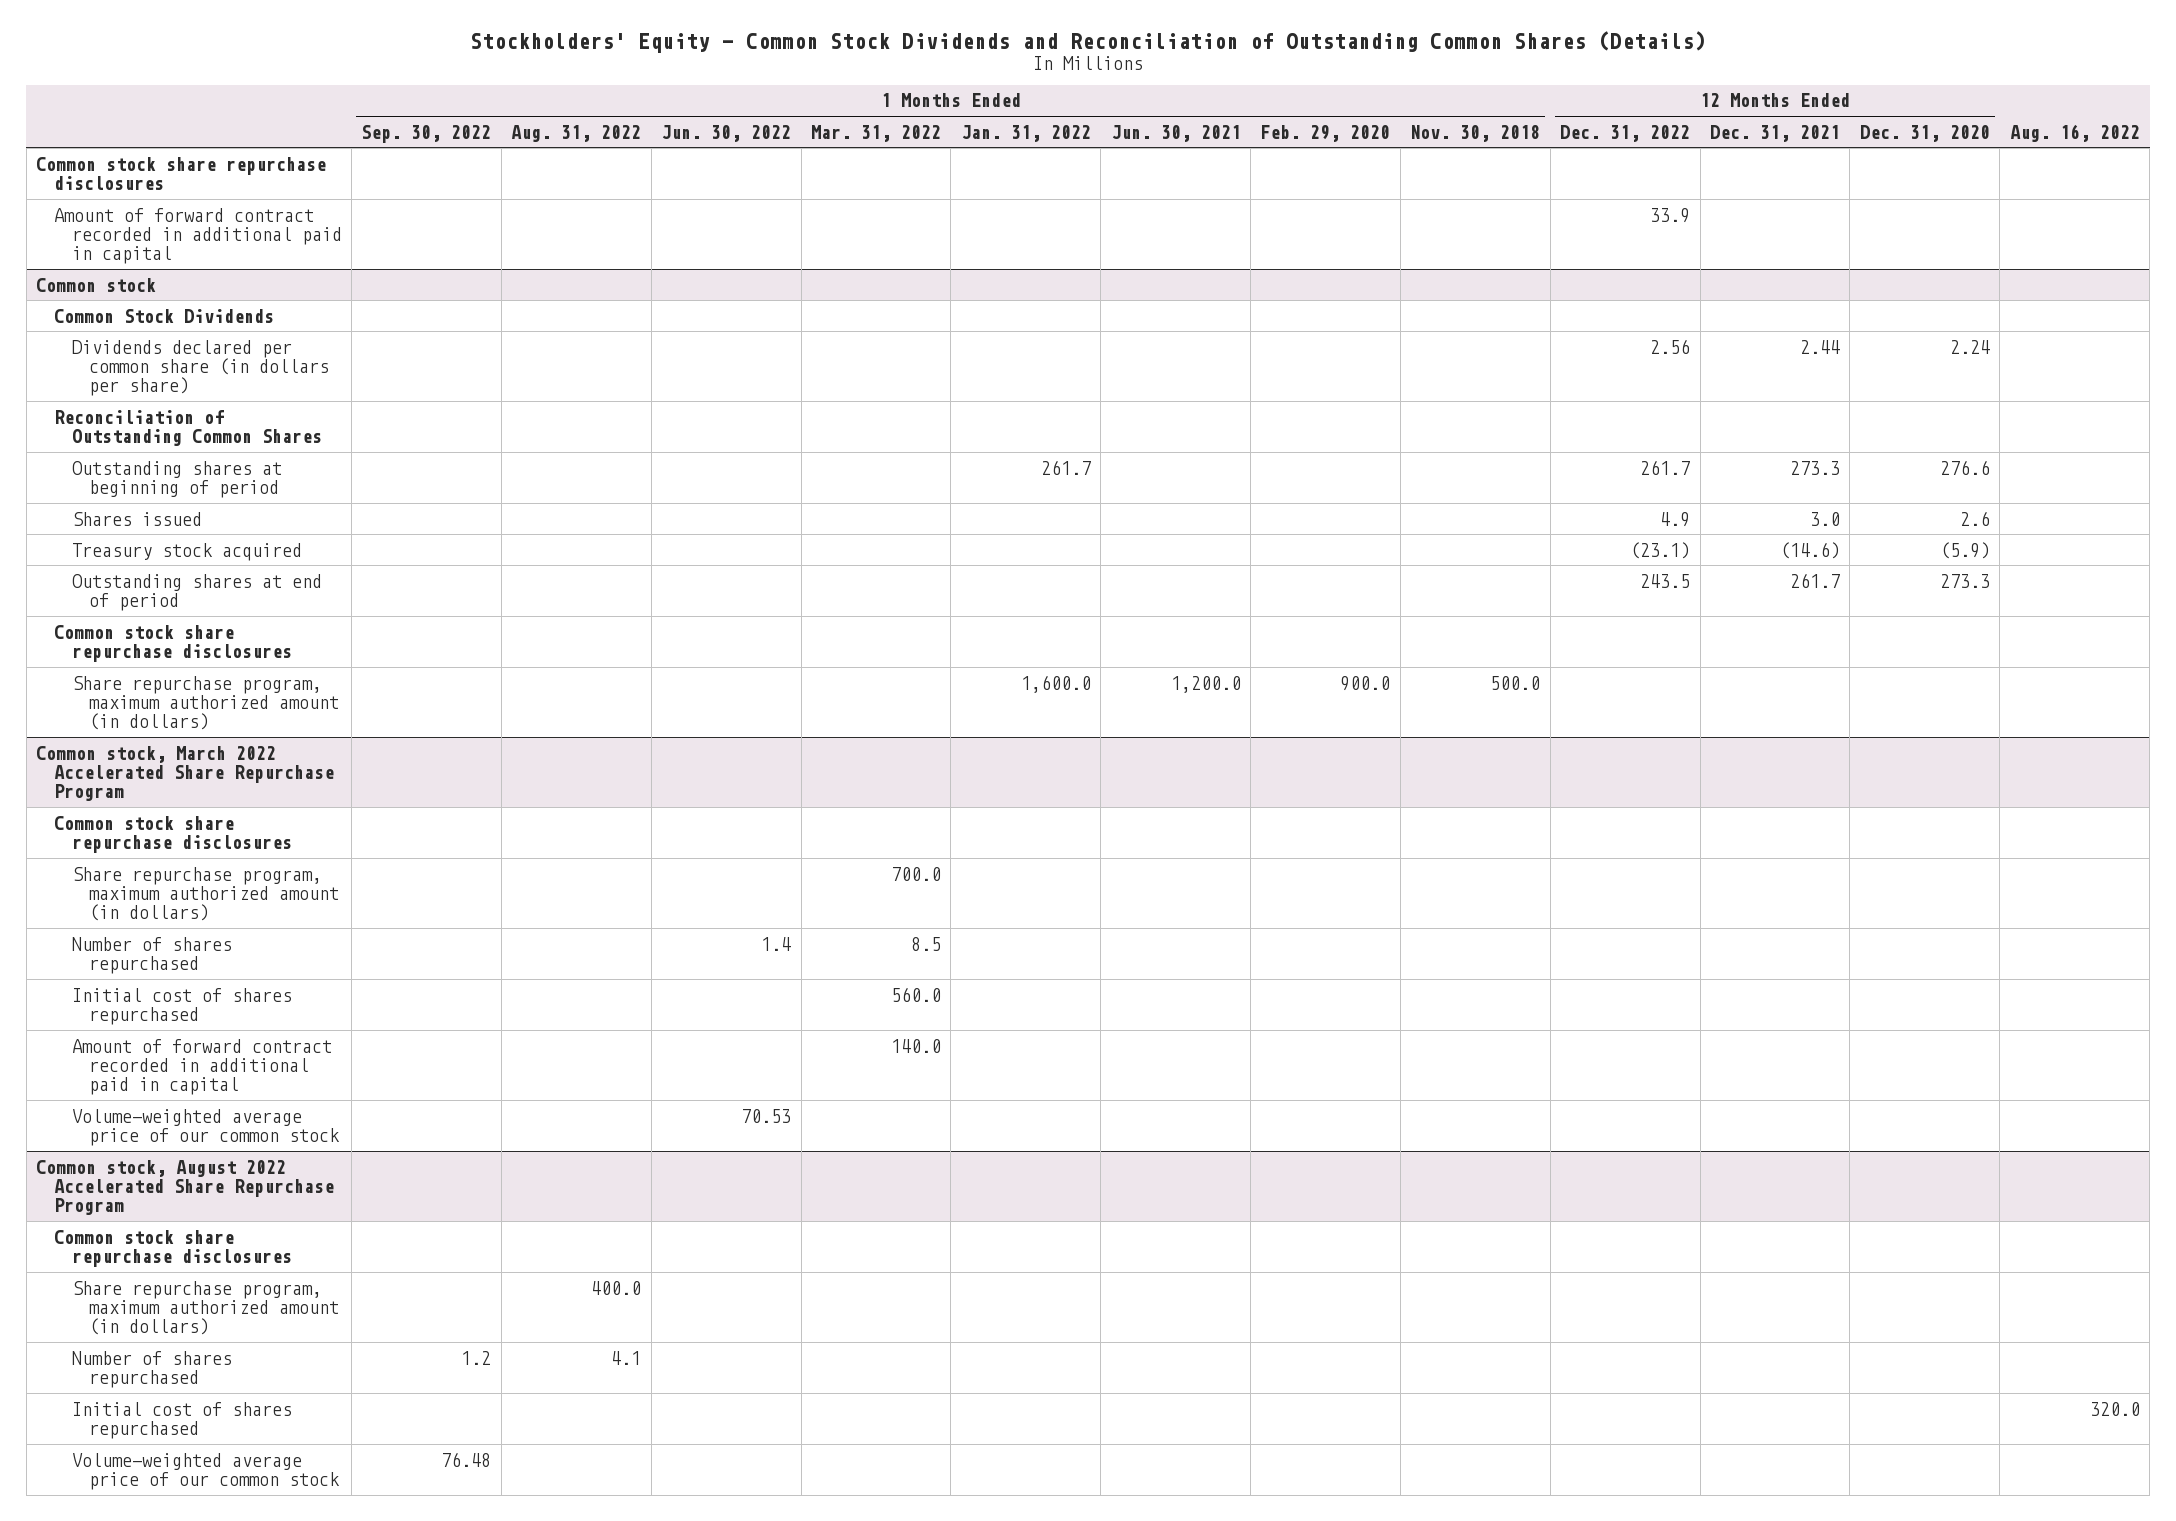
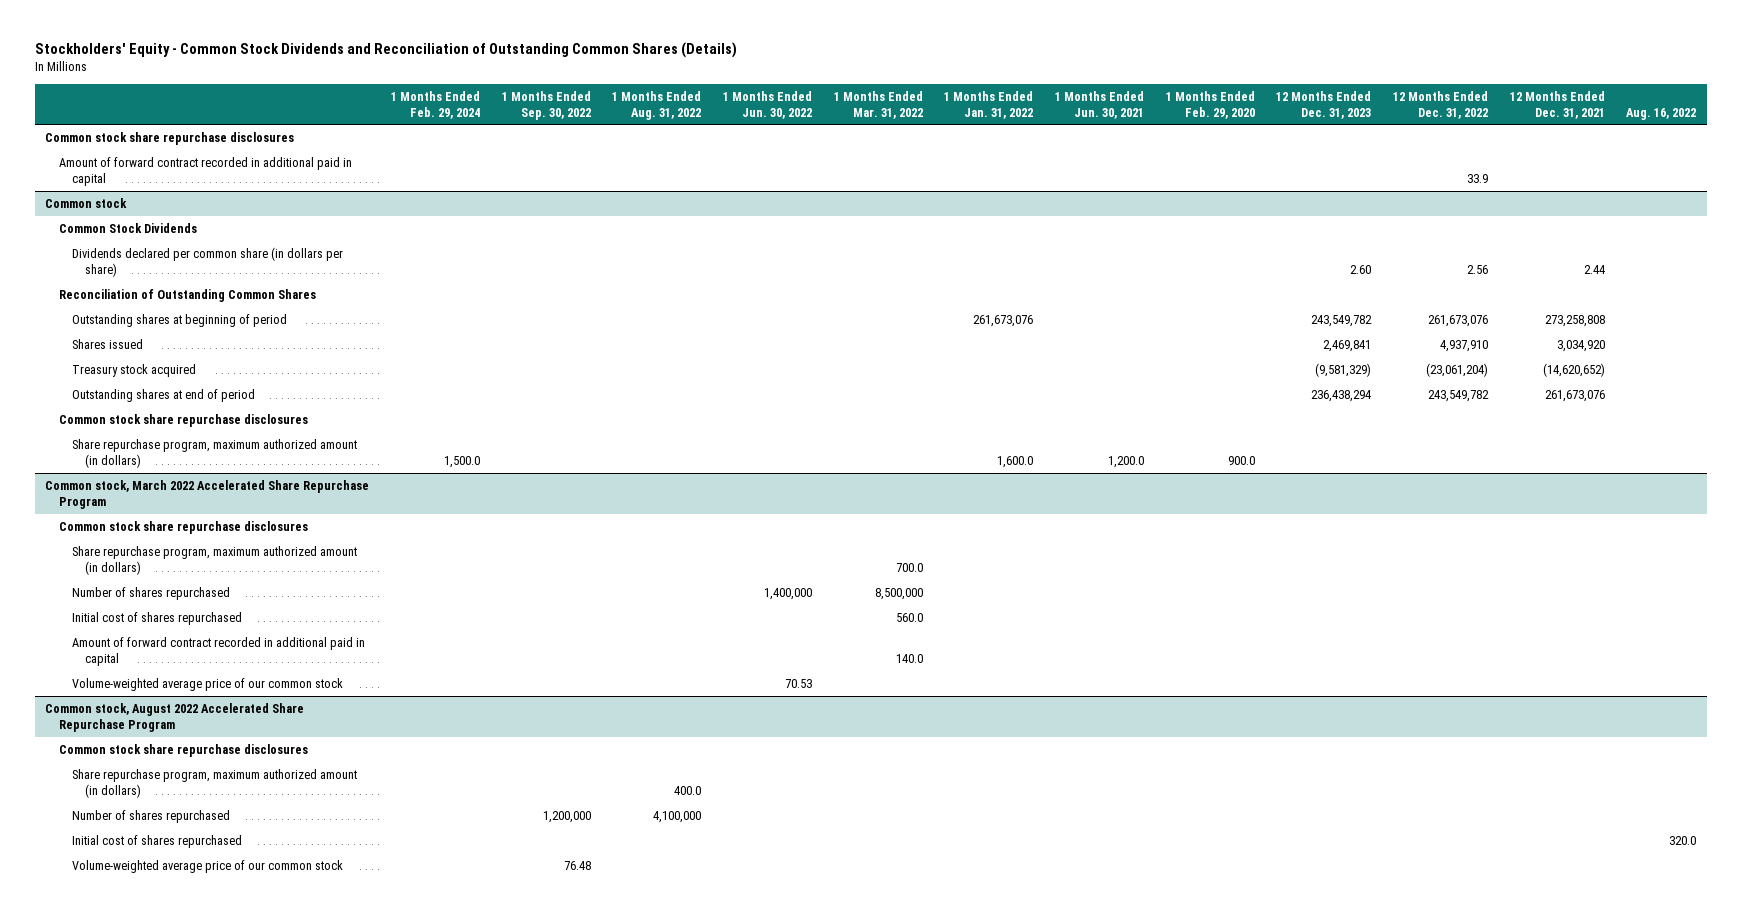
- | 1 Months Ended Sep. 30, 2022 | 1 Months Ended Aug. 31, 2022 | 1 Months Ended Jun. 30, 2022 | 1 Months Ended Mar. 31, 2022 | 1 Months Ended Jan. 31, 2022 | 1 Months Ended Jun. 30, 2021 | 1 Months Ended Feb. 29, 2020 | 1 Months Ended Nov. 30, 2018 | 12 Months Ended Dec. 31, 2022 | 12 Months Ended Dec. 31, 2021 | 12 Months Ended Dec. 31, 2020 | Aug. 16, 2022
+ | 1 Months Ended Feb. 29, 2024 | 1 Months Ended Sep. 30, 2022 | 1 Months Ended Aug. 31, 2022 | 1 Months Ended Jun. 30, 2022 | 1 Months Ended Mar. 31, 2022 | 1 Months Ended Jan. 31, 2022 | 1 Months Ended Jun. 30, 2021 | 1 Months Ended Feb. 29, 2020 | 12 Months Ended Dec. 31, 2023 | 12 Months Ended Dec. 31, 2022 | 12 Months Ended Dec. 31, 2021 | Aug. 16, 2022
@ Common stock
- Outstanding shares at beginning of period | | | | | 261.7 | | | | 261.7 | 273.3 | 276.6 |
- Shares issued | | | | | | | | | 4.9 | 3.0 | 2.6 |
- Treasury stock acquired | | | | | | | | | (23.1) | (14.6) | (5.9) |
- Outstanding shares at end of period | | | | | | | | | 243.5 | 261.7 | 273.3 |
+ Outstanding shares at beginning of period | | | | | | 261,673,076 | | | 243,549,782 | 261,673,076 | 273,258,808 |
+ Shares issued | | | | | | | | | 2,469,841 | 4,937,910 | 3,034,920 |
+ Treasury stock acquired | | | | | | | | | (9,581,329) | (23,061,204) | (14,620,652) |
+ Outstanding shares at end of period | | | | | | | | | 236,438,294 | 243,549,782 | 261,673,076 |
@ Common stock, March 2022 Accelerated Share Repurchase Program
- Number of shares repurchased | | | 1.4 | 8.5 | | | | | | | |
+ Number of shares repurchased | | | | 1,400,000 | 8,500,000 | | | | | | |
@ Common stock, August 2022 Accelerated Share Repurchase Program
- Number of shares repurchased | 1.2 | 4.1 | | | | | | | | | |
+ Number of shares repurchased | | 1,200,000 | 4,100,000 | | | | | | | | |

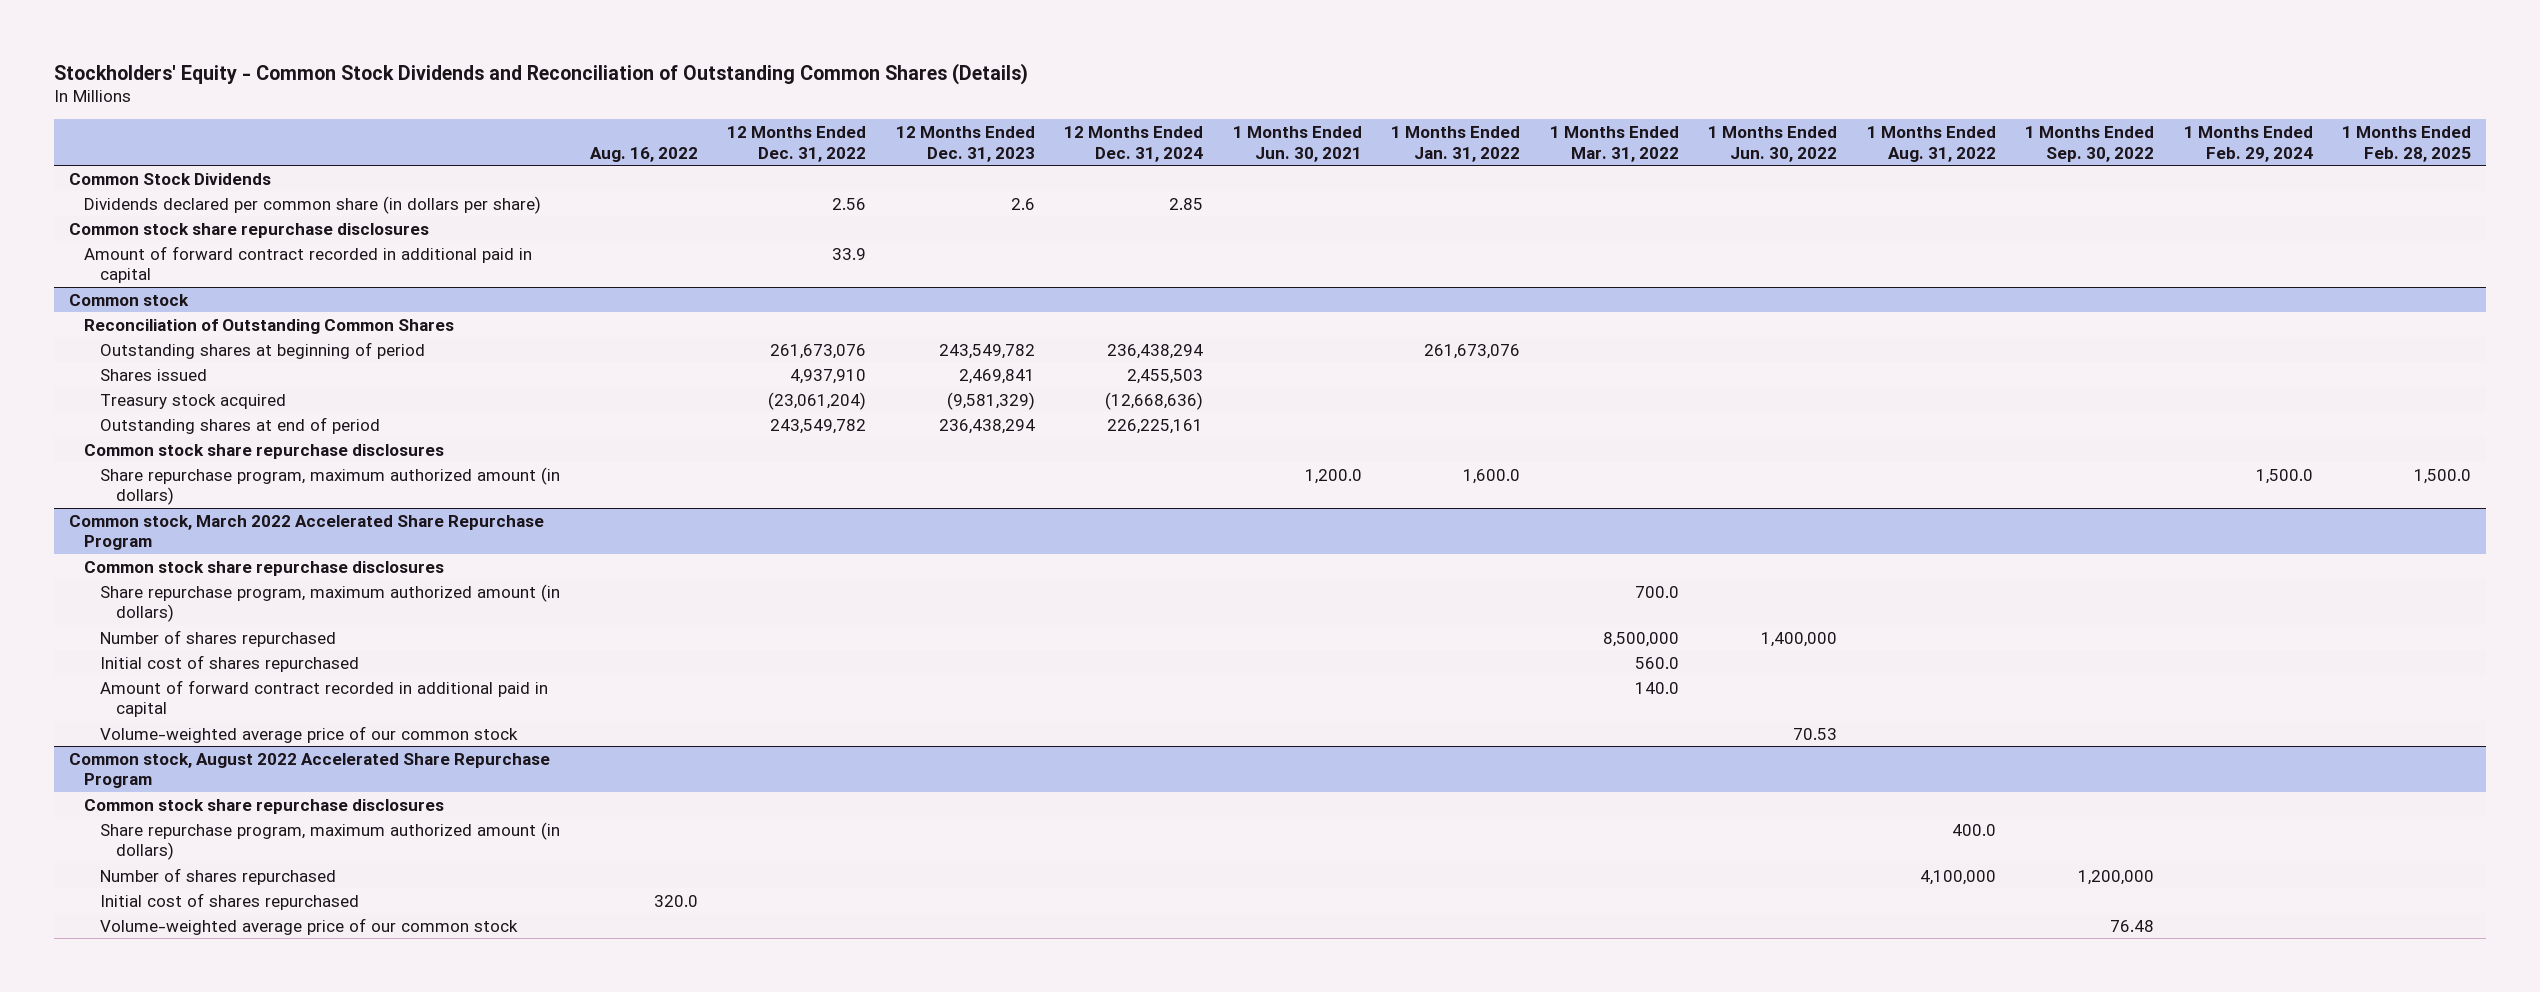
- | 1 Months Ended Feb. 29, 2024 | 1 Months Ended Sep. 30, 2022 | 1 Months Ended Aug. 31, 2022 | 1 Months Ended Jun. 30, 2022 | 1 Months Ended Mar. 31, 2022 | 1 Months Ended Jan. 31, 2022 | 1 Months Ended Jun. 30, 2021 | 1 Months Ended Feb. 29, 2020 | 12 Months Ended Dec. 31, 2023 | 12 Months Ended Dec. 31, 2022 | 12 Months Ended Dec. 31, 2021 | Aug. 16, 2022
+ | Aug. 16, 2022 | 12 Months Ended Dec. 31, 2022 | 12 Months Ended Dec. 31, 2023 | 12 Months Ended Dec. 31, 2024 | 1 Months Ended Jun. 30, 2021 | 1 Months Ended Jan. 31, 2022 | 1 Months Ended Mar. 31, 2022 | 1 Months Ended Jun. 30, 2022 | 1 Months Ended Aug. 31, 2022 | 1 Months Ended Sep. 30, 2022 | 1 Months Ended Feb. 29, 2024 | 1 Months Ended Feb. 28, 2025
+ Common Stock Dividends
+ Dividends declared per common share (in dollars per share) | | 2.56 | 2.6 | 2.85 | | | | | | | |
@ Common stock
- Common Stock Dividends
- Dividends declared per common share (in dollars per share) | | | | | | | | | 2.60 | 2.56 | 2.44 |

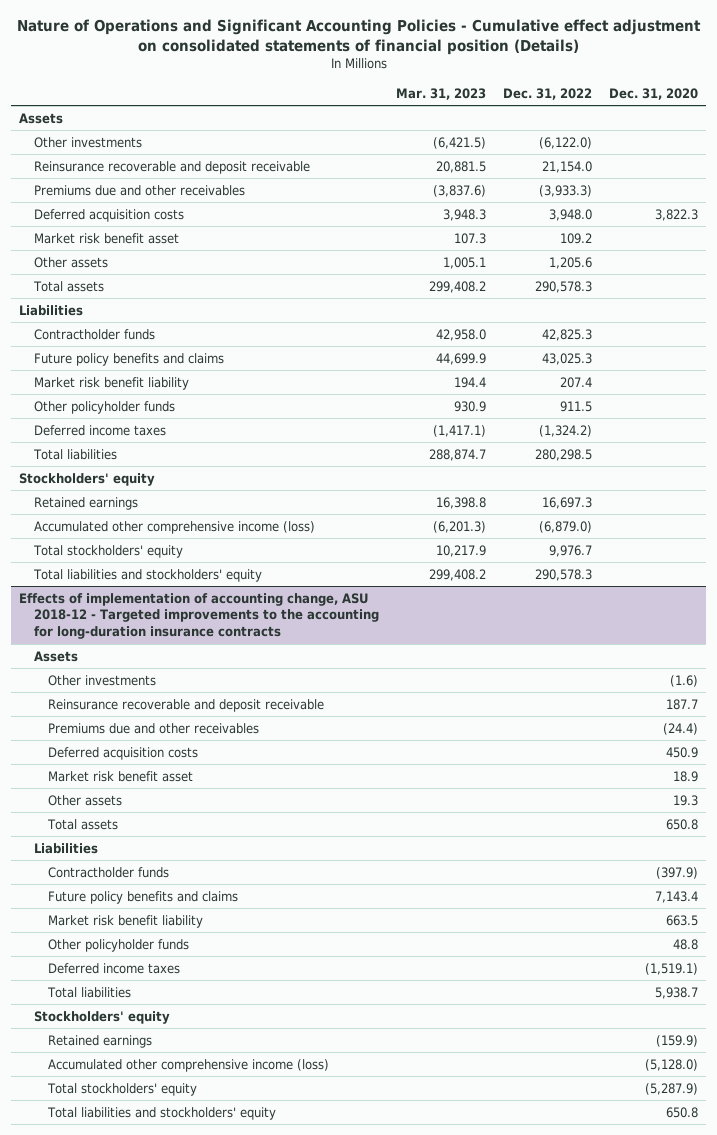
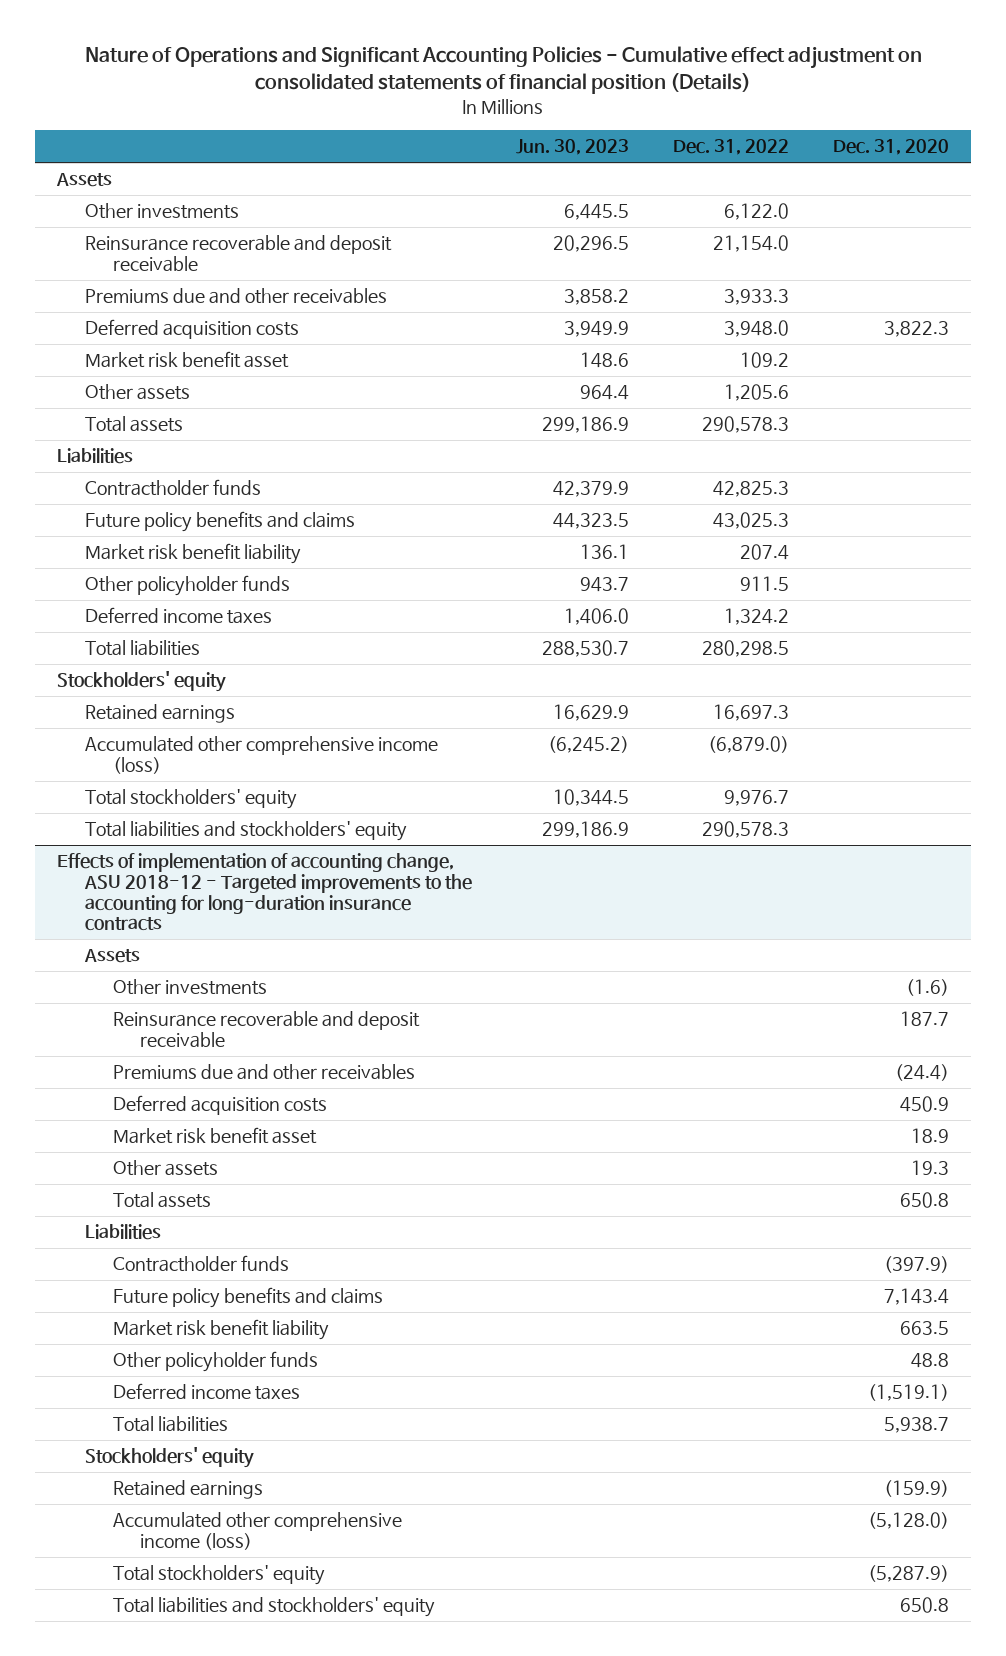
- | Mar. 31, 2023 | Dec. 31, 2022 | Dec. 31, 2020
+ | Jun. 30, 2023 | Dec. 31, 2022 | Dec. 31, 2020
- Other investments | (6,421.5) | (6,122.0) |
+ Other investments | 6,445.5 | 6,122.0 |
- Premiums due and other receivables | (3,837.6) | (3,933.3) |
+ Premiums due and other receivables | 3,858.2 | 3,933.3 |
- Deferred income taxes | (1,417.1) | (1,324.2) |
+ Deferred income taxes | 1,406.0 | 1,324.2 |

